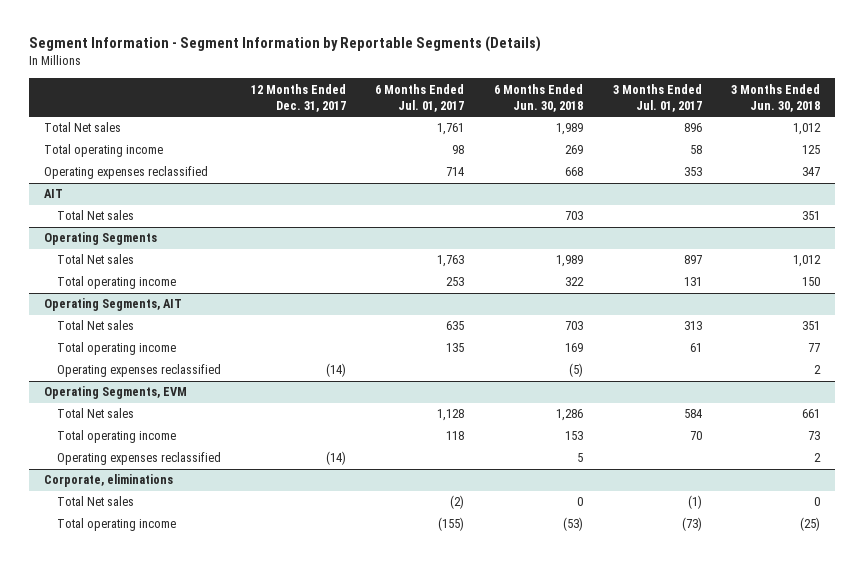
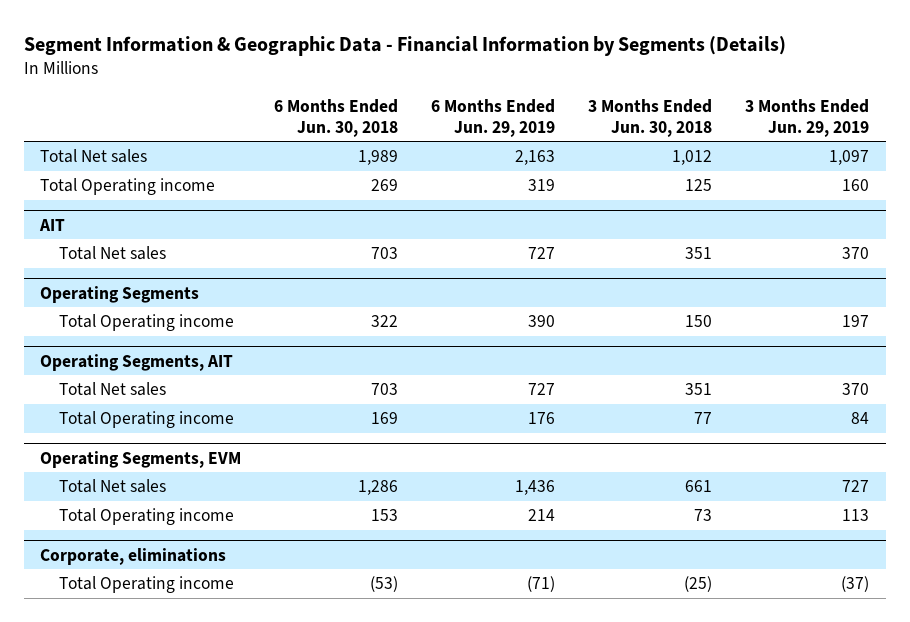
- Segment Information - Segment Information by Reportable Segments (Details)
+ Segment Information & Geographic Data - Financial Information by Segments (Details)
- | 12 Months Ended Dec. 31, 2017 | 6 Months Ended Jul. 01, 2017 | 6 Months Ended Jun. 30, 2018 | 3 Months Ended Jul. 01, 2017 | 3 Months Ended Jun. 30, 2018
+ | 6 Months Ended Jun. 30, 2018 | 6 Months Ended Jun. 29, 2019 | 3 Months Ended Jun. 30, 2018 | 3 Months Ended Jun. 29, 2019
- Total operating income | | 98 | 269 | 58 | 125
- Operating expenses reclassified | | 714 | 668 | 353 | 347
+ Total Operating income | 269 | 319 | 125 | 160
@ Operating Segments
- Total Net sales | | 1,763 | 1,989 | 897 | 1,012
- Total operating income | | 253 | 322 | 131 | 150
+ Total Operating income | 322 | 390 | 150 | 197
@ Operating Segments, AIT
- Total operating income | | 135 | 169 | 61 | 77
- Operating expenses reclassified | (14) | | (5) | | 2
+ Total Operating income | 169 | 176 | 77 | 84
@ Operating Segments, EVM
- Total operating income | | 118 | 153 | 70 | 73
- Operating expenses reclassified | (14) | | 5 | | 2
+ Total Operating income | 153 | 214 | 73 | 113
@ Corporate, eliminations
- Total Net sales | | (2) | 0 | (1) | 0
- Total operating income | | (155) | (53) | (73) | (25)
+ Total Operating income | (53) | (71) | (25) | (37)

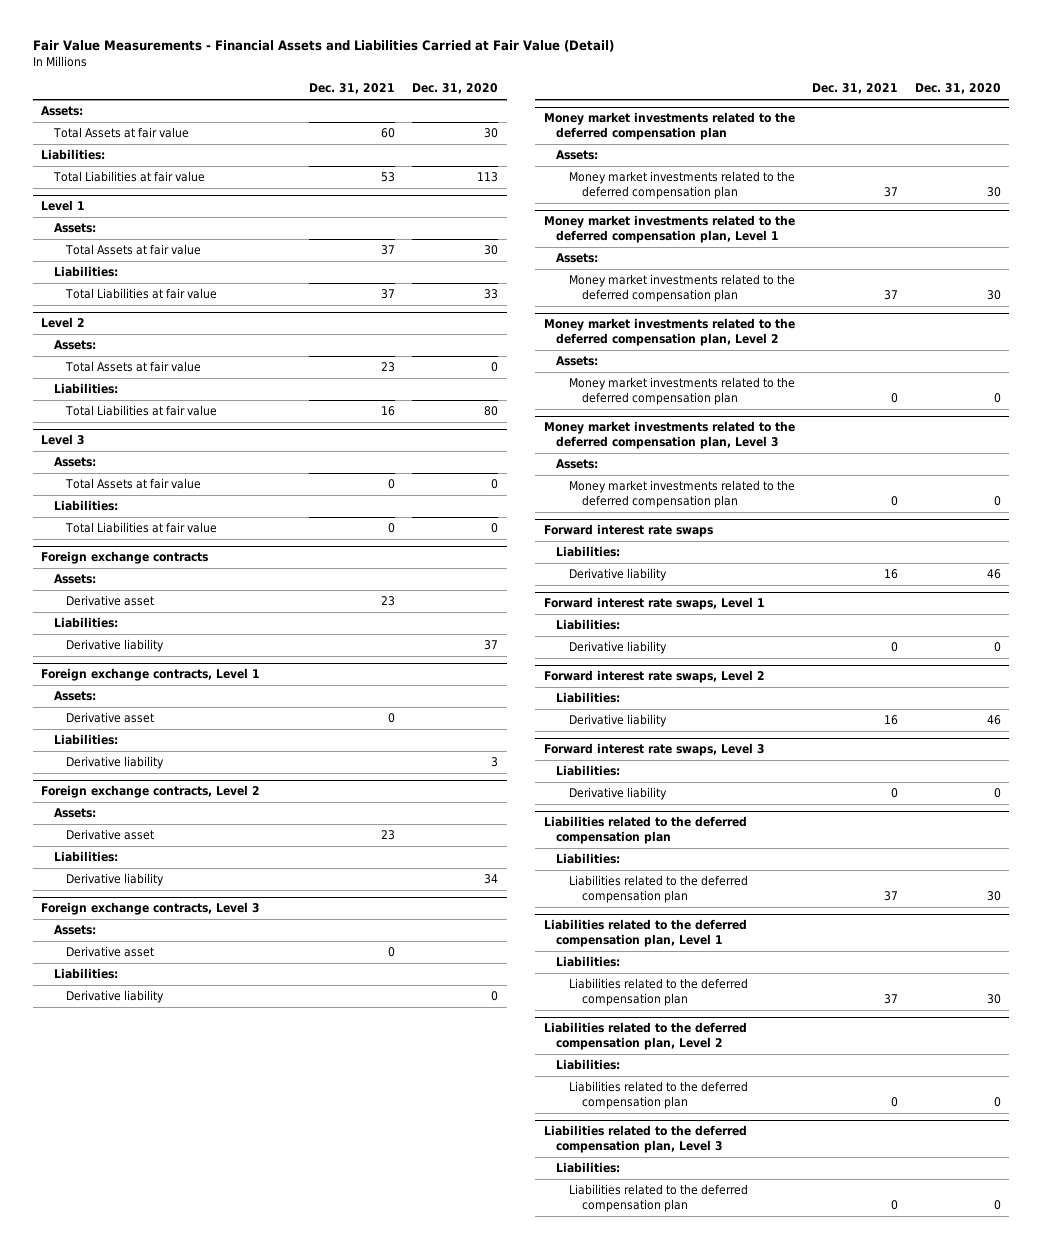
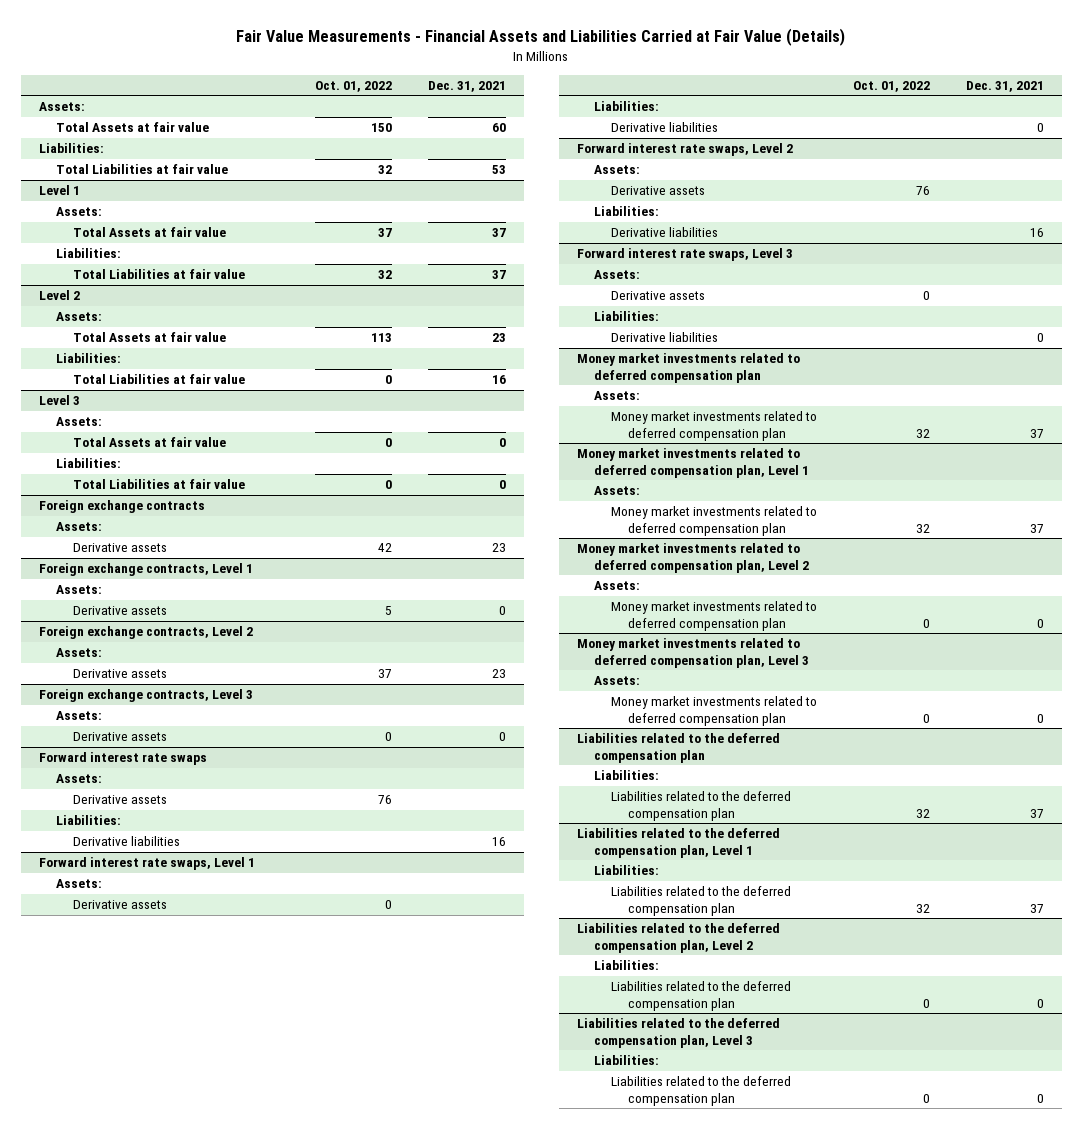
- Fair Value Measurements - Financial Assets and Liabilities Carried at Fair Value (Detail)
+ Fair Value Measurements - Financial Assets and Liabilities Carried at Fair Value (Details)
- | Dec. 31, 2021 | Dec. 31, 2020
+ | Oct. 01, 2022 | Dec. 31, 2021
@ Foreign exchange contracts
- Derivative asset | 23 |
- Liabilities:
- Derivative liability | | 37
+ Derivative assets | 42 | 23
@ Foreign exchange contracts, Level 1
- Derivative asset | 0 |
- Liabilities:
- Derivative liability | | 3
+ Derivative assets | 5 | 0
@ Foreign exchange contracts, Level 2
- Derivative asset | 23 |
- Liabilities:
- Derivative liability | | 34
+ Derivative assets | 37 | 23
@ Foreign exchange contracts, Level 3
- Derivative asset | 0 |
- Liabilities:
- Derivative liability | | 0
- Money market investments related to the deferred compensation plan
- Assets:
- Money market investments related to the deferred compensation plan | 37 | 30
- Money market investments related to the deferred compensation plan, Level 1
- Assets:
- Money market investments related to the deferred compensation plan | 37 | 30
- Money market investments related to the deferred compensation plan, Level 2
- Assets:
- Money market investments related to the deferred compensation plan | 0 | 0
- Money market investments related to the deferred compensation plan, Level 3
- Assets:
- Money market investments related to the deferred compensation plan | 0 | 0
@ Foreign exchange contracts, Level 3
+ Derivative assets | 0 | 0
@ Forward interest rate swaps
+ Assets:
+ Derivative assets | 76 |
- Derivative liability | 16 | 46
+ Derivative liabilities | | 16
@ Forward interest rate swaps, Level 1
+ Assets:
+ Derivative assets | 0 |
- Derivative liability | 0 | 0
+ Derivative liabilities | | 0
@ Forward interest rate swaps, Level 2
+ Assets:
+ Derivative assets | 76 |
- Derivative liability | 16 | 46
+ Derivative liabilities | | 16
@ Forward interest rate swaps, Level 3
+ Assets:
+ Derivative assets | 0 |
- Derivative liability | 0 | 0
+ Derivative liabilities | | 0
+ Money market investments related to deferred compensation plan
+ Assets:
+ Money market investments related to deferred compensation plan | 32 | 37
+ Money market investments related to deferred compensation plan, Level 1
+ Assets:
+ Money market investments related to deferred compensation plan | 32 | 37
+ Money market investments related to deferred compensation plan, Level 2
+ Assets:
+ Money market investments related to deferred compensation plan | 0 | 0
+ Money market investments related to deferred compensation plan, Level 3
+ Assets:
+ Money market investments related to deferred compensation plan | 0 | 0

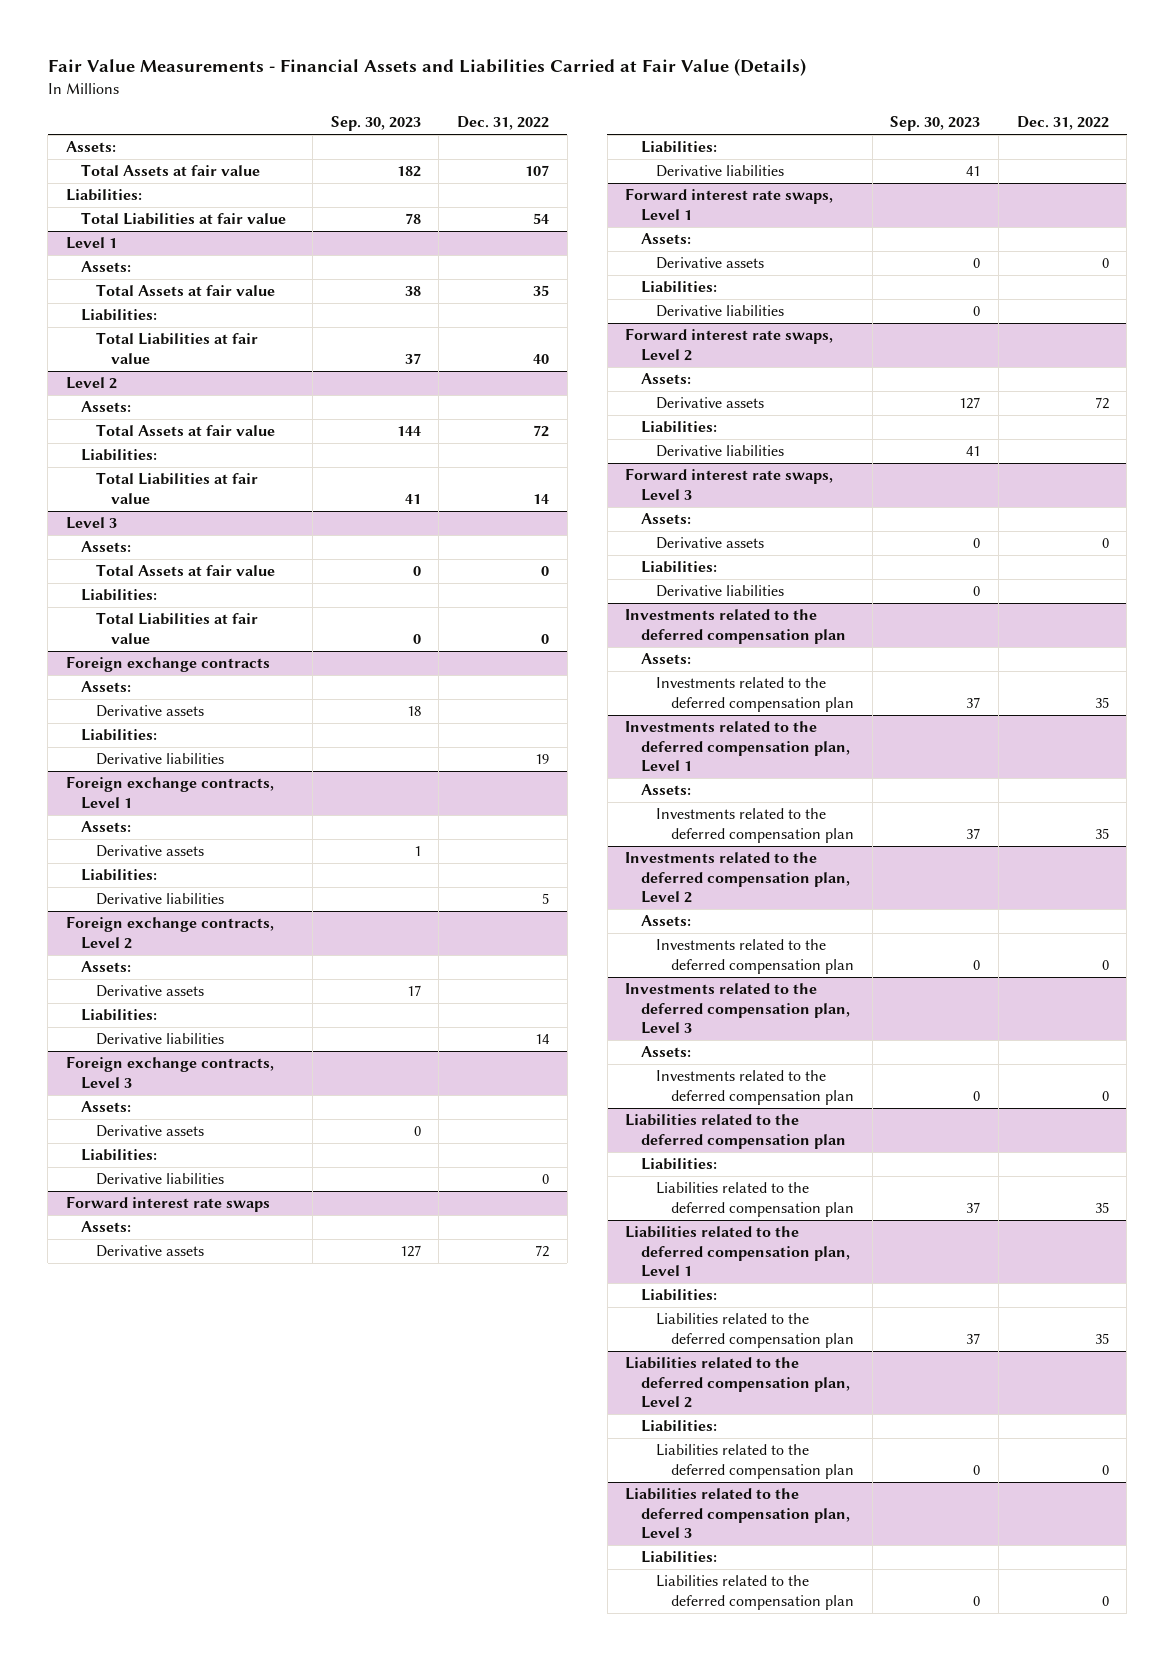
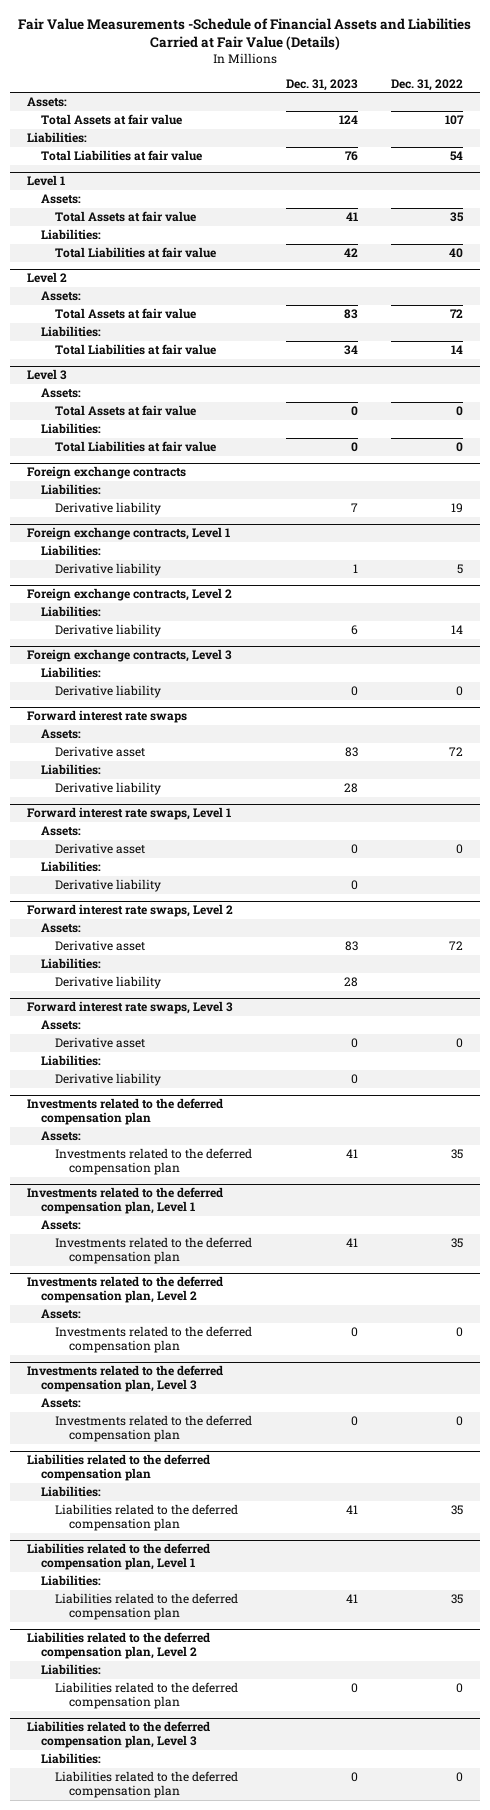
- Fair Value Measurements - Financial Assets and Liabilities Carried at Fair Value (Details)
+ Fair Value Measurements -Schedule of Financial Assets and Liabilities Carried at Fair Value (Details)
- | Sep. 30, 2023 | Dec. 31, 2022
+ | Dec. 31, 2023 | Dec. 31, 2022
@ Foreign exchange contracts
- Assets:
- Derivative assets | 18 |
- Derivative liabilities | | 19
+ Derivative liability | 7 | 19
@ Foreign exchange contracts, Level 1
- Assets:
- Derivative assets | 1 |
- Derivative liabilities | | 5
+ Derivative liability | 1 | 5
@ Foreign exchange contracts, Level 2
- Assets:
- Derivative assets | 17 |
- Derivative liabilities | | 14
+ Derivative liability | 6 | 14
@ Foreign exchange contracts, Level 3
- Assets:
- Derivative assets | 0 |
- Derivative liabilities | | 0
+ Derivative liability | 0 | 0
@ Forward interest rate swaps
- Derivative assets | 127 | 72
+ Derivative asset | 83 | 72
- Derivative liabilities | 41 |
+ Derivative liability | 28 |
@ Forward interest rate swaps, Level 1
- Derivative assets | 0 | 0
+ Derivative asset | 0 | 0
- Derivative liabilities | 0 |
+ Derivative liability | 0 |
@ Forward interest rate swaps, Level 2
- Derivative assets | 127 | 72
+ Derivative asset | 83 | 72
- Derivative liabilities | 41 |
+ Derivative liability | 28 |
@ Forward interest rate swaps, Level 3
- Derivative assets | 0 | 0
+ Derivative asset | 0 | 0
- Derivative liabilities | 0 |
+ Derivative liability | 0 |

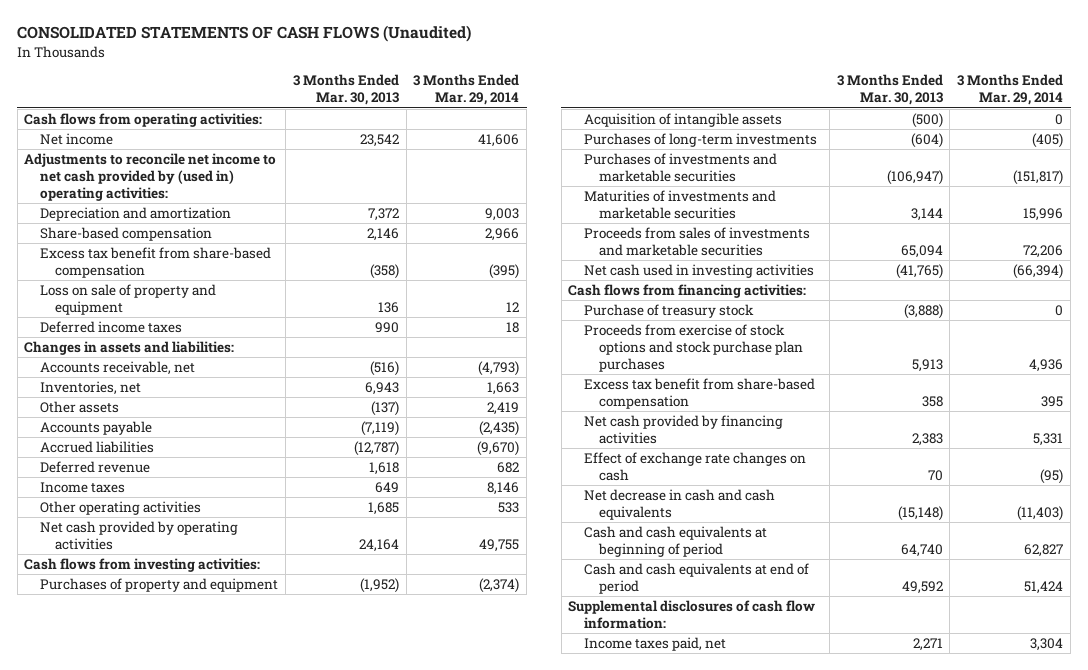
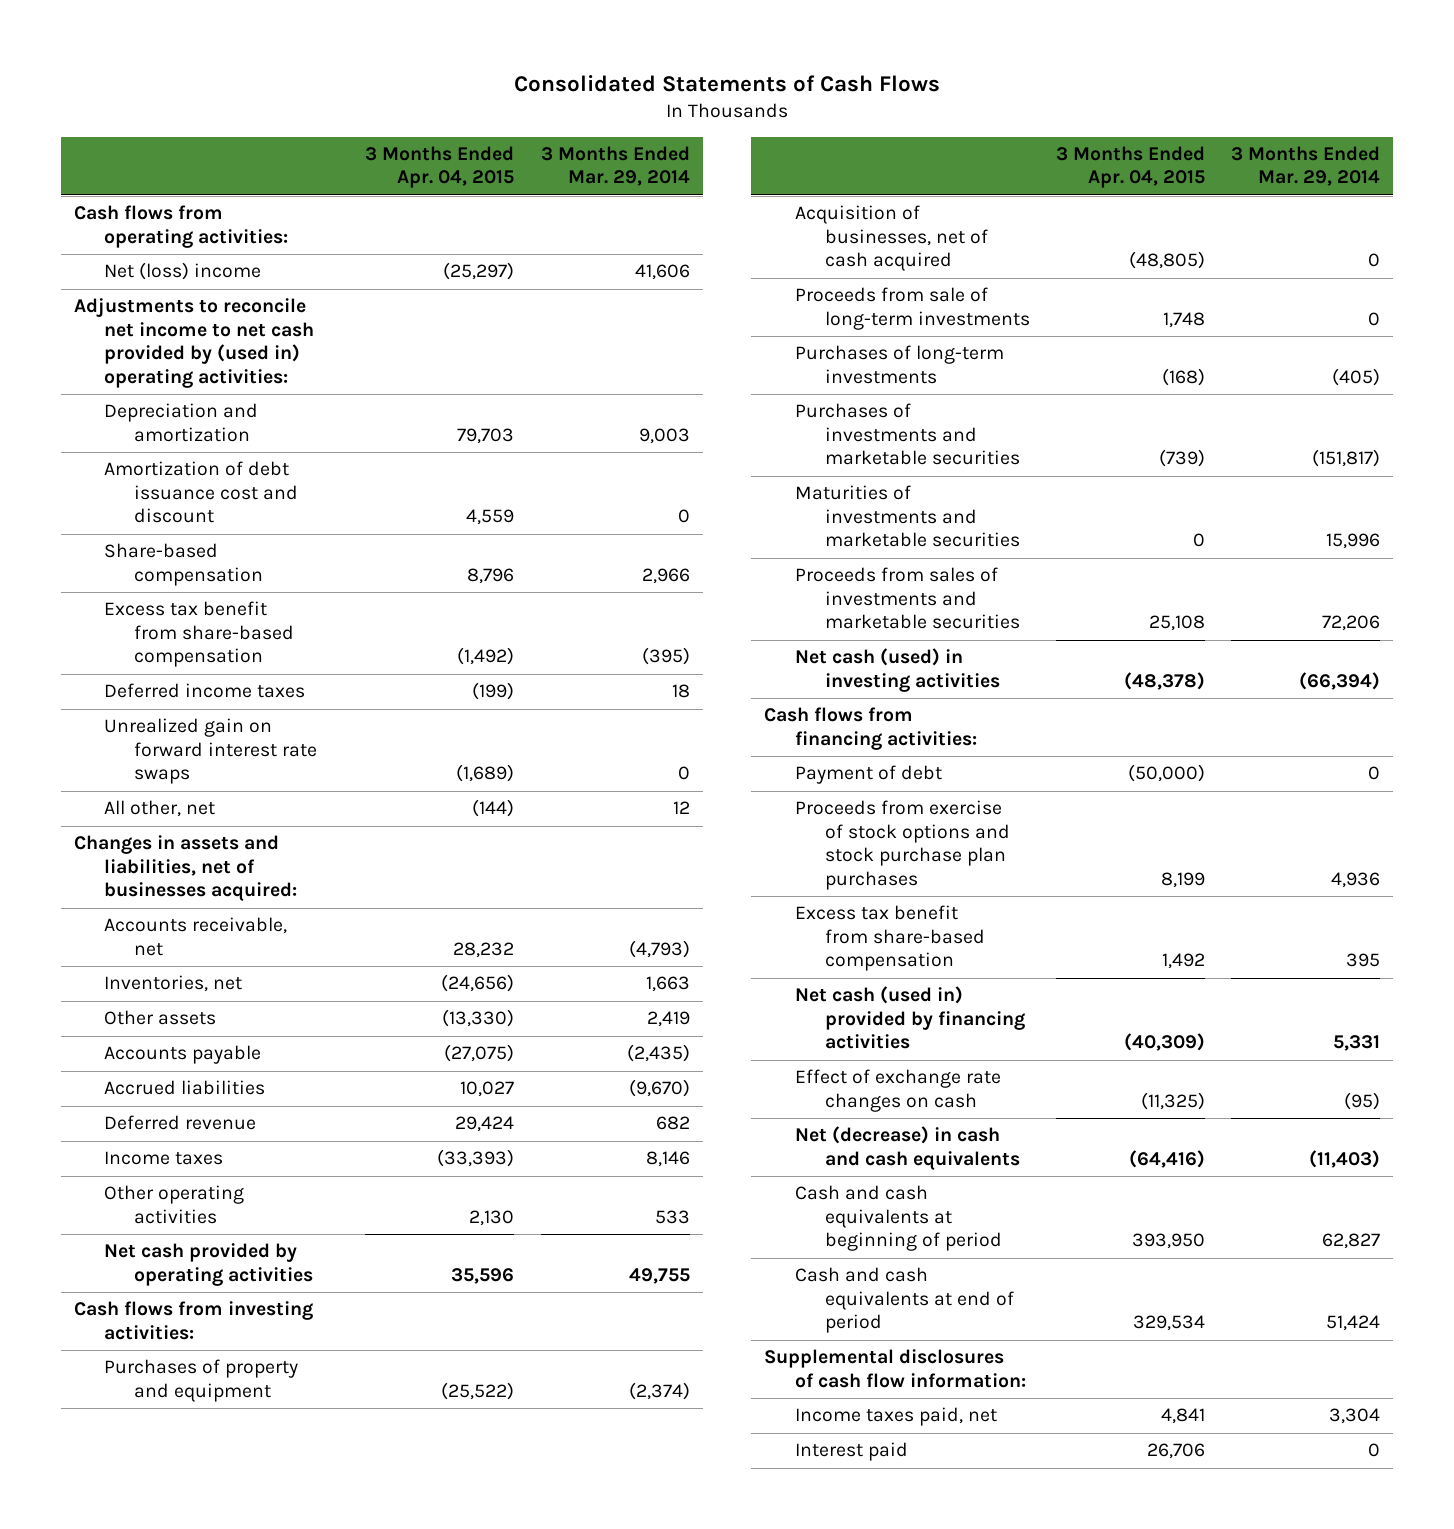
- CONSOLIDATED STATEMENTS OF CASH FLOWS (Unaudited)
+ Consolidated Statements of Cash Flows
- | 3 Months Ended Mar. 30, 2013 | 3 Months Ended Mar. 29, 2014
+ | 3 Months Ended Apr. 04, 2015 | 3 Months Ended Mar. 29, 2014
- Net income | 23,542 | 41,606
+ Net (loss) income | (25,297) | 41,606
+ Amortization of debt issuance cost and discount | 4,559 | 0
- Loss on sale of property and equipment | 136 | 12
- Changes in assets and liabilities:
+ Unrealized gain on forward interest rate swaps | (1,689) | 0
+ All other, net | (144) | 12
+ Changes in assets and liabilities, net of businesses acquired:
- Acquisition of intangible assets | (500) | 0
+ Acquisition of businesses, net of cash acquired | (48,805) | 0
+ Proceeds from sale of long-term investments | 1,748 | 0
- Net cash used in investing activities | (41,765) | (66,394)
+ Net cash (used) in investing activities | (48,378) | (66,394)
- Purchase of treasury stock | (3,888) | 0
+ Payment of debt | (50,000) | 0
- Net cash provided by financing activities | 2,383 | 5,331
+ Net cash (used in) provided by financing activities | (40,309) | 5,331
- Net decrease in cash and cash equivalents | (15,148) | (11,403)
+ Net (decrease) in cash and cash equivalents | (64,416) | (11,403)
+ Interest paid | 26,706 | 0

